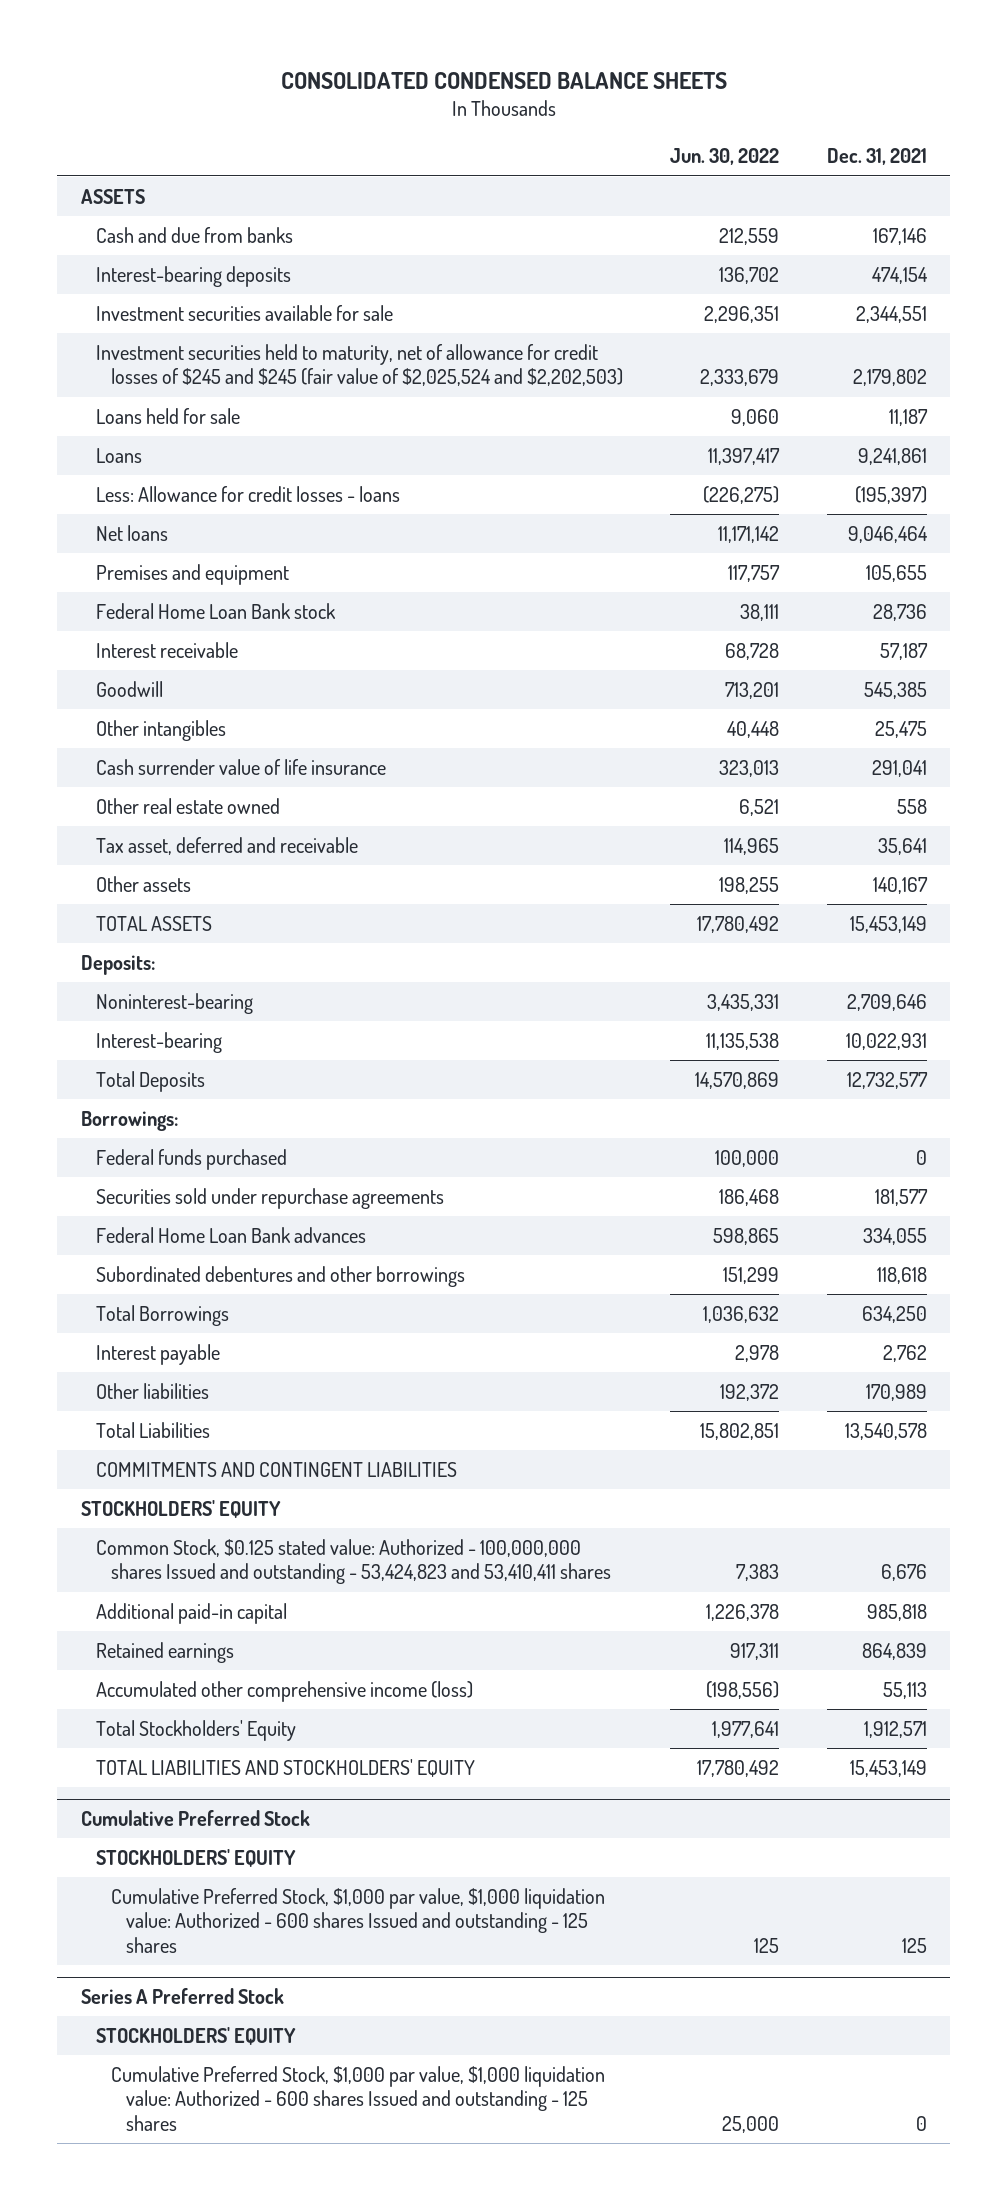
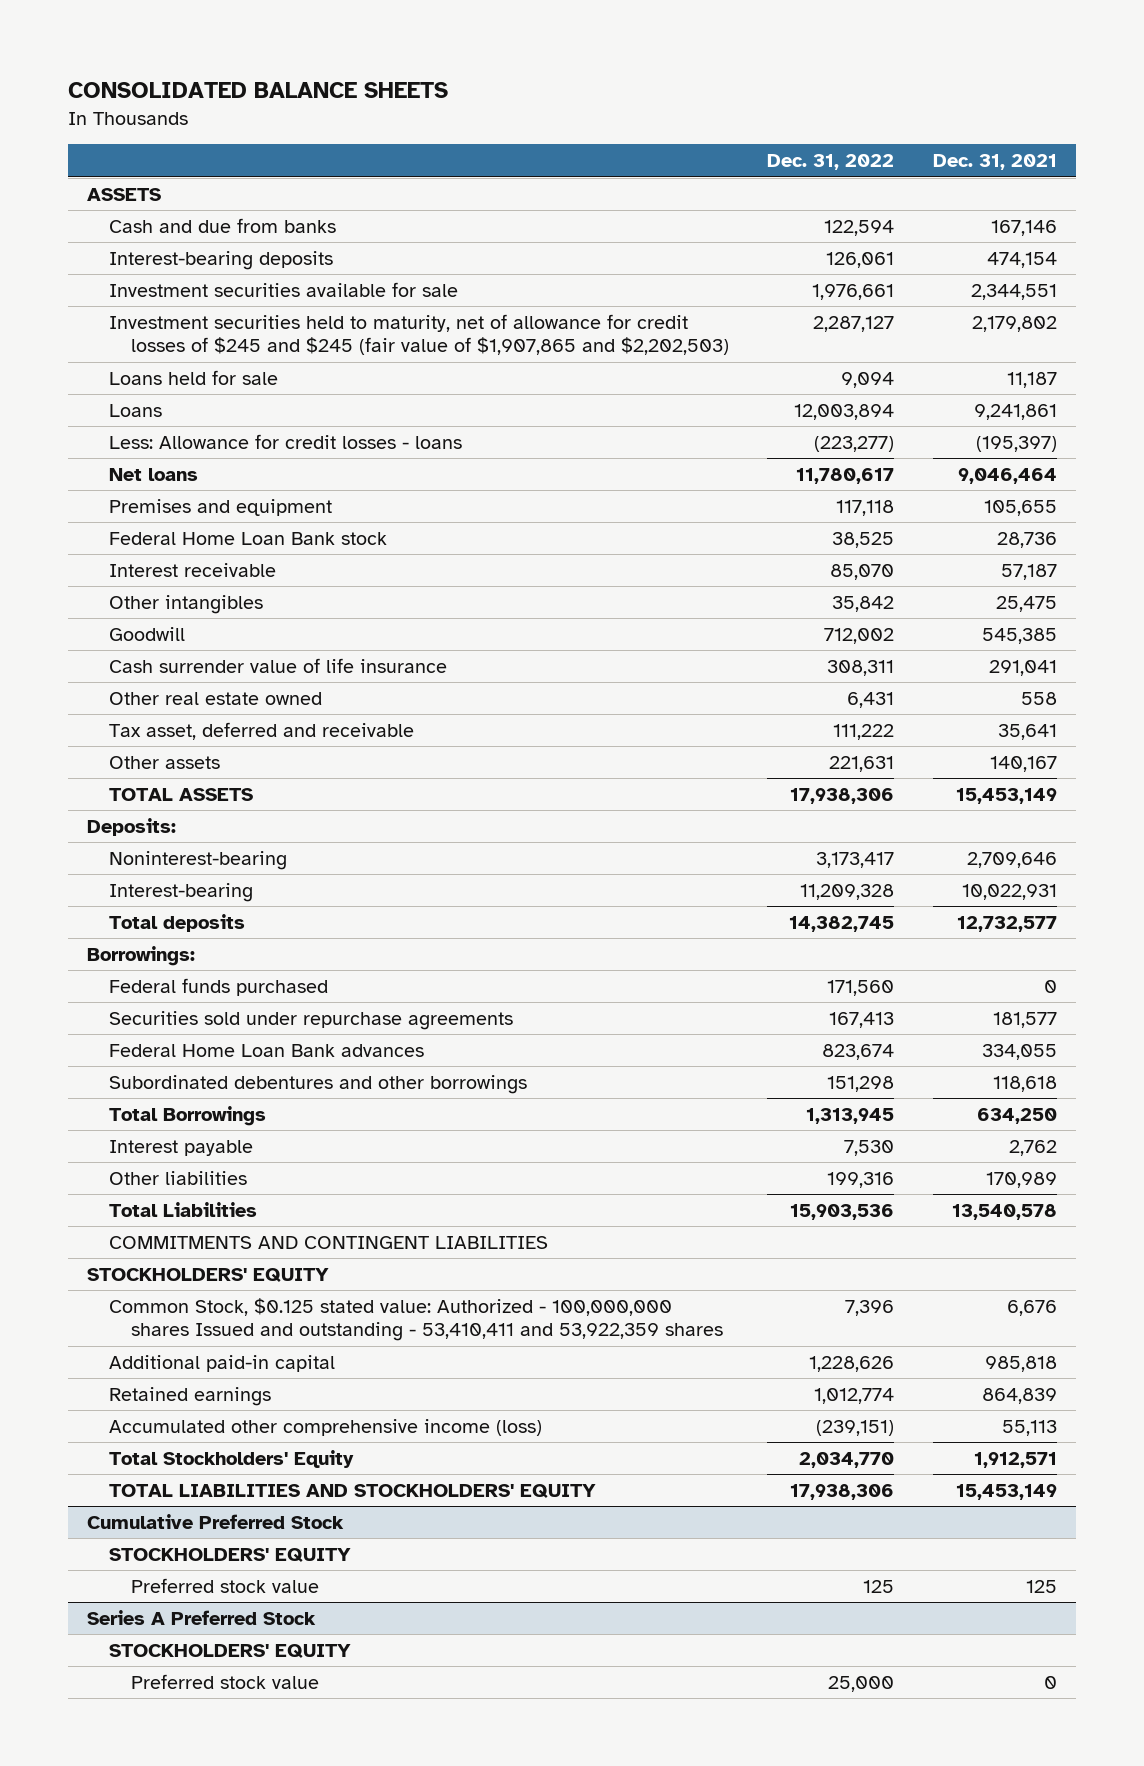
- CONSOLIDATED CONDENSED BALANCE SHEETS
+ CONSOLIDATED BALANCE SHEETS
- | Jun. 30, 2022 | Dec. 31, 2021
+ | Dec. 31, 2022 | Dec. 31, 2021
- Investment securities held to maturity, net of allowance for credit losses of $245 and $245 (fair value of $2,025,524 and $2,202,503) | 2,333,679 | 2,179,802
+ Investment securities held to maturity, net of allowance for credit losses of $245 and $245 (fair value of $1,907,865 and $2,202,503) | 2,287,127 | 2,179,802
moved down: Goodwill | 712,002 | 545,385
- Total Deposits | 14,570,869 | 12,732,577
+ Total deposits | 14,382,745 | 12,732,577
- Common Stock, $0.125 stated value: Authorized - 100,000,000 shares Issued and outstanding - 53,424,823 and 53,410,411 shares | 7,383 | 6,676
+ Common Stock, $0.125 stated value: Authorized - 100,000,000 shares Issued and outstanding - 53,410,411 and 53,922,359 shares | 7,396 | 6,676
@ Cumulative Preferred Stock
- Cumulative Preferred Stock, $1,000 par value, $1,000 liquidation value: Authorized - 600 shares Issued and outstanding - 125 shares | 125 | 125
+ Preferred stock value | 125 | 125
@ Series A Preferred Stock
- Cumulative Preferred Stock, $1,000 par value, $1,000 liquidation value: Authorized - 600 shares Issued and outstanding - 125 shares | 25,000 | 0
+ Preferred stock value | 25,000 | 0

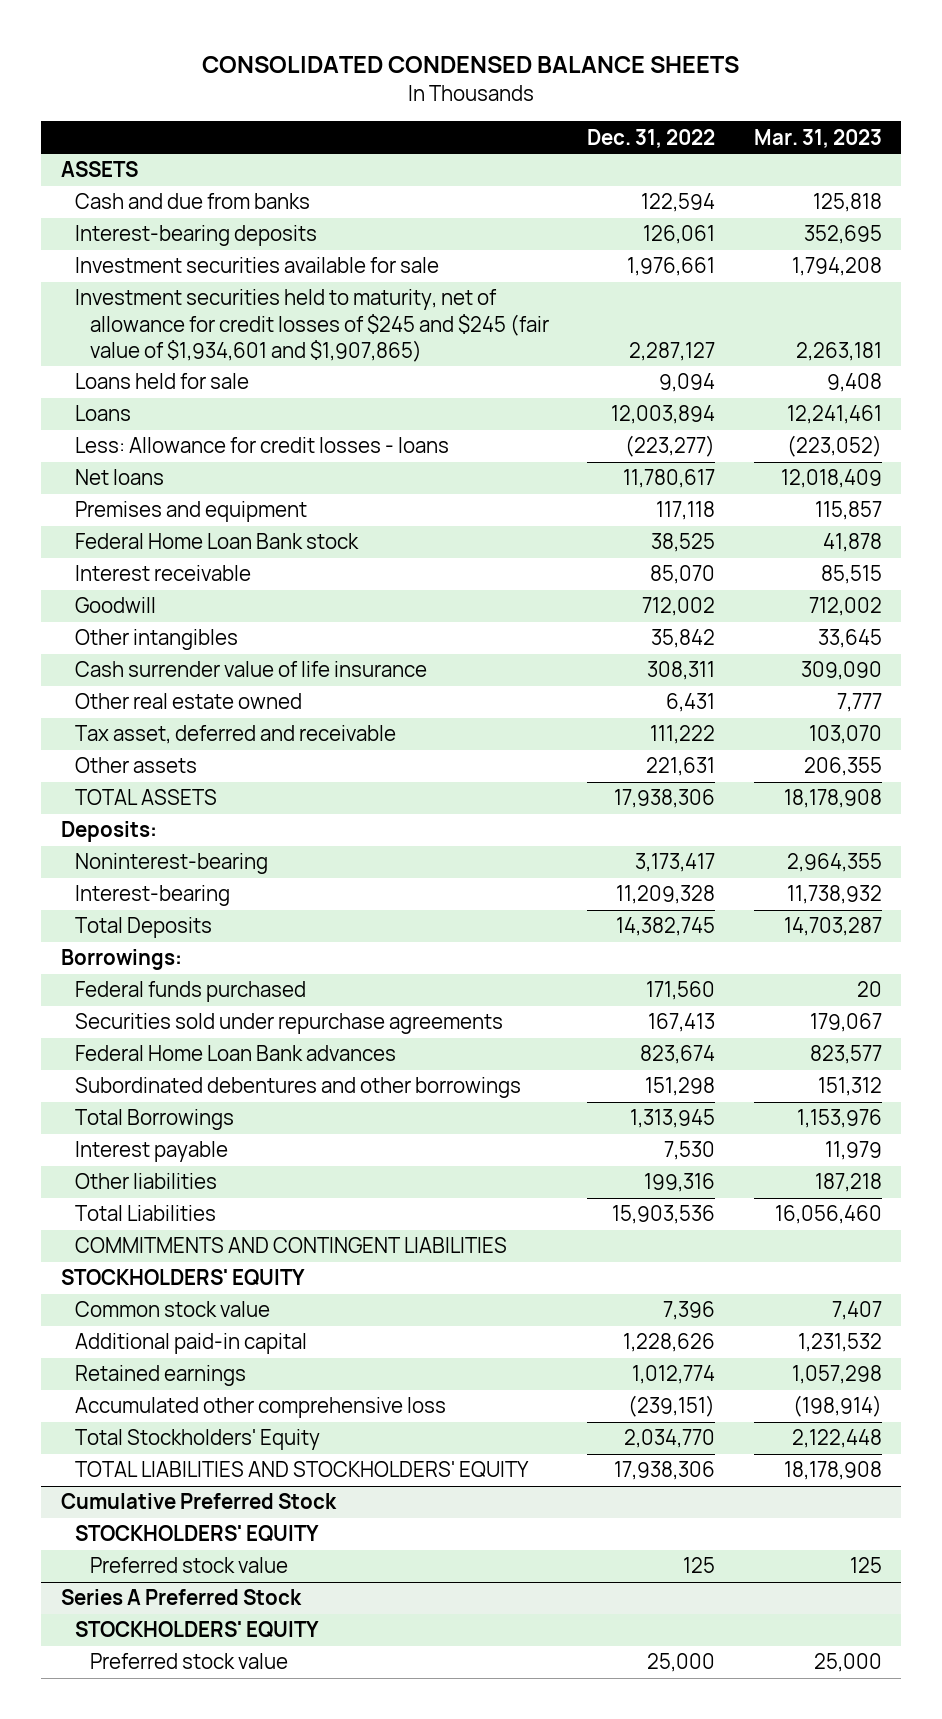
- CONSOLIDATED BALANCE SHEETS
+ CONSOLIDATED CONDENSED BALANCE SHEETS
- | Dec. 31, 2022 | Dec. 31, 2021
+ | Dec. 31, 2022 | Mar. 31, 2023
- Investment securities held to maturity, net of allowance for credit losses of $245 and $245 (fair value of $1,907,865 and $2,202,503) | 2,287,127 | 2,179,802
+ Investment securities held to maturity, net of allowance for credit losses of $245 and $245 (fair value of $1,934,601 and $1,907,865) | 2,287,127 | 2,263,181
moved down: Other intangibles | 35,842 | 33,645
- Total deposits | 14,382,745 | 12,732,577
+ Total Deposits | 14,382,745 | 14,703,287
- Common Stock, $0.125 stated value: Authorized - 100,000,000 shares Issued and outstanding - 53,410,411 and 53,922,359 shares | 7,396 | 6,676
+ Common stock value | 7,396 | 7,407
- Accumulated other comprehensive income (loss) | (239,151) | 55,113
+ Accumulated other comprehensive loss | (239,151) | (198,914)

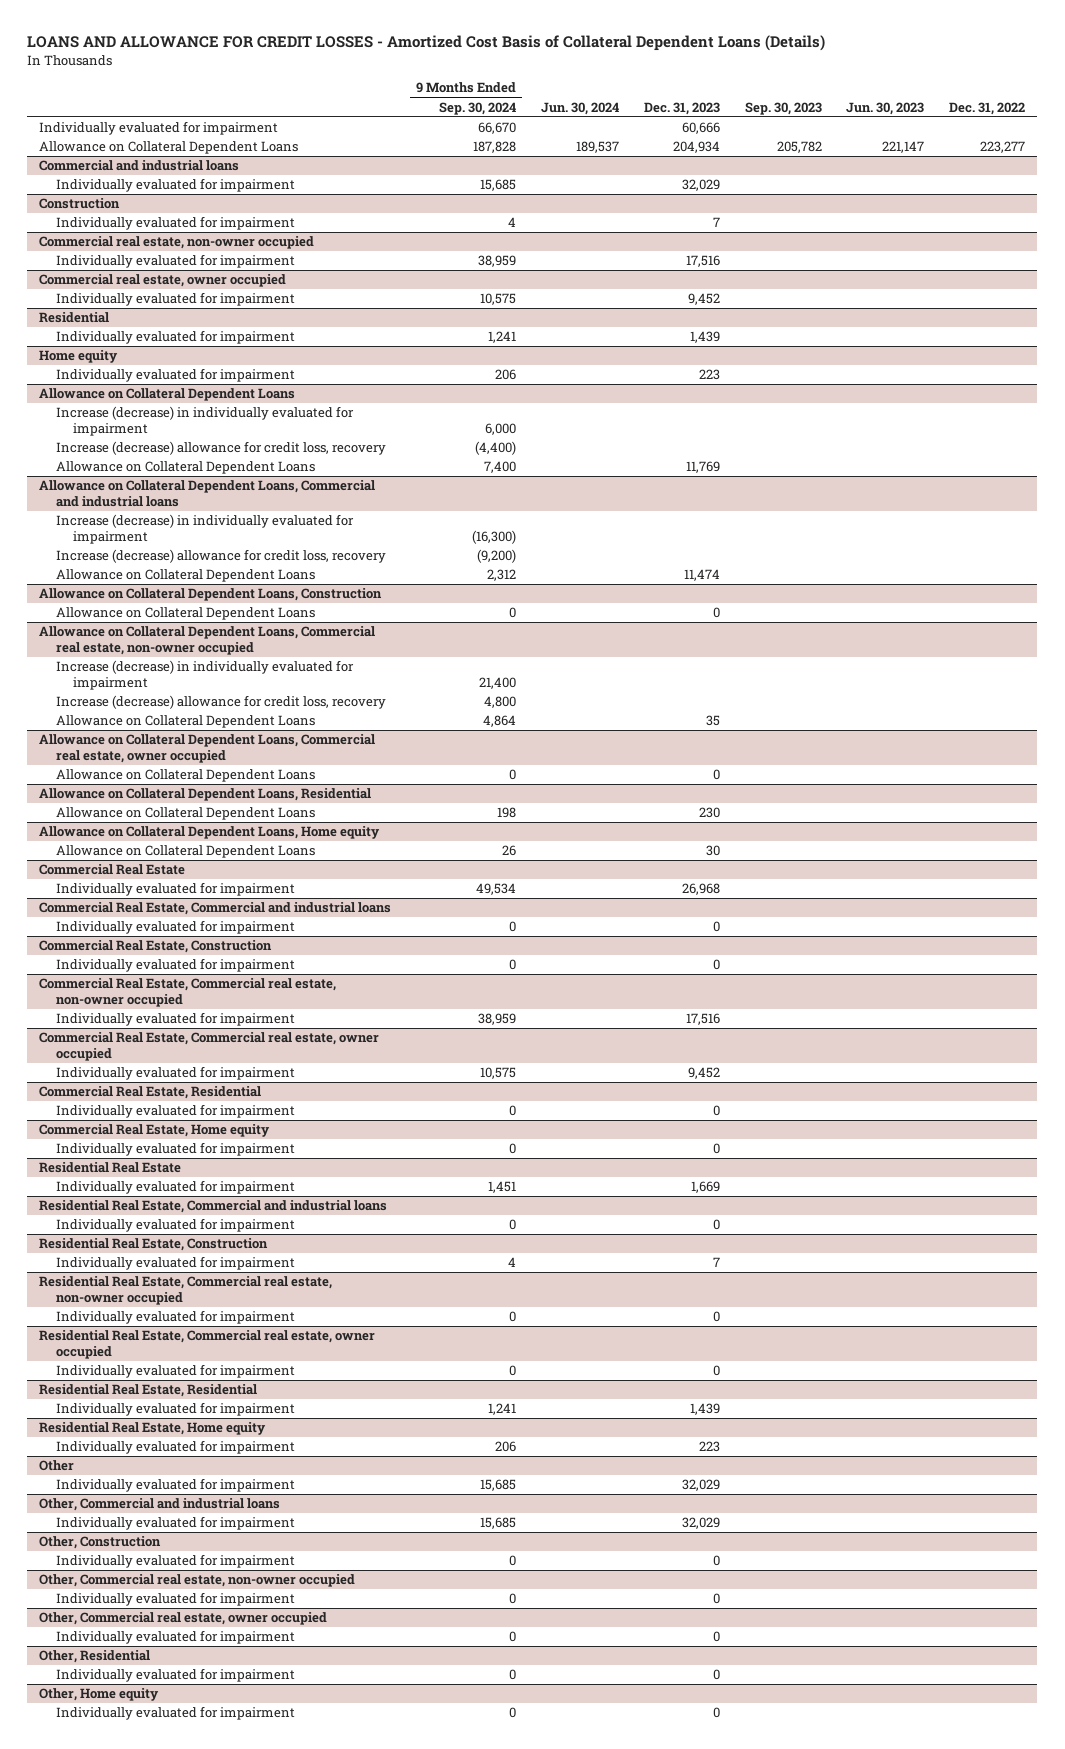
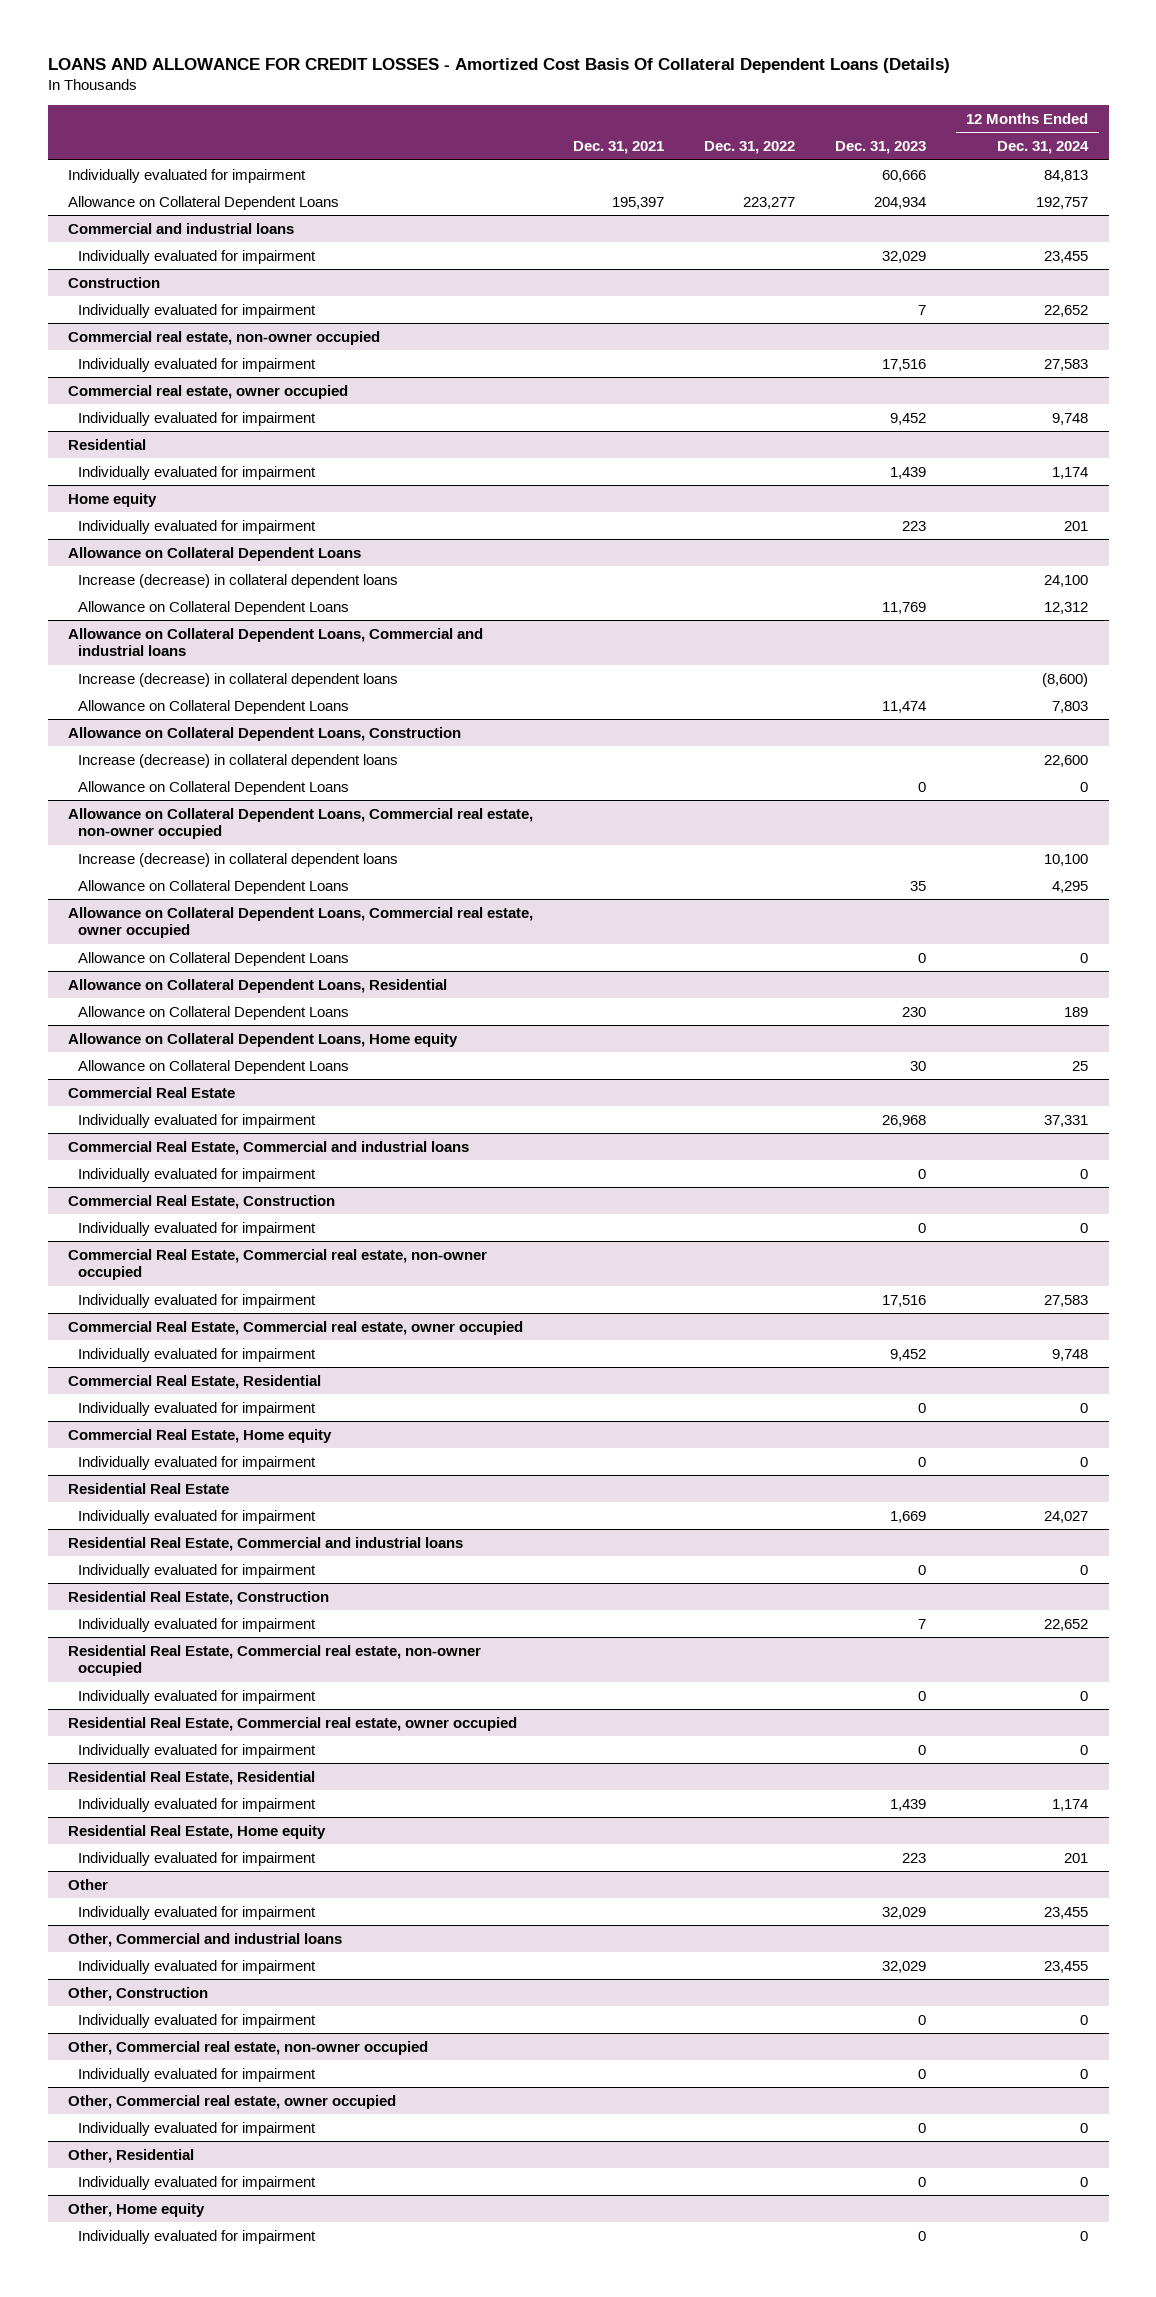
- LOANS AND ALLOWANCE FOR CREDIT LOSSES - Amortized Cost Basis of Collateral Dependent Loans (Details)
+ LOANS AND ALLOWANCE FOR CREDIT LOSSES - Amortized Cost Basis Of Collateral Dependent Loans (Details)
- | 9 Months Ended Sep. 30, 2024 | Jun. 30, 2024 | Dec. 31, 2023 | Sep. 30, 2023 | Jun. 30, 2023 | Dec. 31, 2022
+ | Dec. 31, 2021 | Dec. 31, 2022 | Dec. 31, 2023 | 12 Months Ended Dec. 31, 2024
@ Allowance on Collateral Dependent Loans
- Increase (decrease) in individually evaluated for impairment | 6,000 | | | | |
- Increase (decrease) allowance for credit loss, recovery | (4,400) | | | | |
+ Increase (decrease) in collateral dependent loans | | | | 24,100
@ Allowance on Collateral Dependent Loans, Commercial and industrial loans
- Increase (decrease) in individually evaluated for impairment | (16,300) | | | | |
- Increase (decrease) allowance for credit loss, recovery | (9,200) | | | | |
+ Increase (decrease) in collateral dependent loans | | | | (8,600)
@ Allowance on Collateral Dependent Loans, Construction
+ Increase (decrease) in collateral dependent loans | | | | 22,600
@ Allowance on Collateral Dependent Loans, Commercial real estate, non-owner occupied
- Increase (decrease) in individually evaluated for impairment | 21,400 | | | | |
- Increase (decrease) allowance for credit loss, recovery | 4,800 | | | | |
+ Increase (decrease) in collateral dependent loans | | | | 10,100

